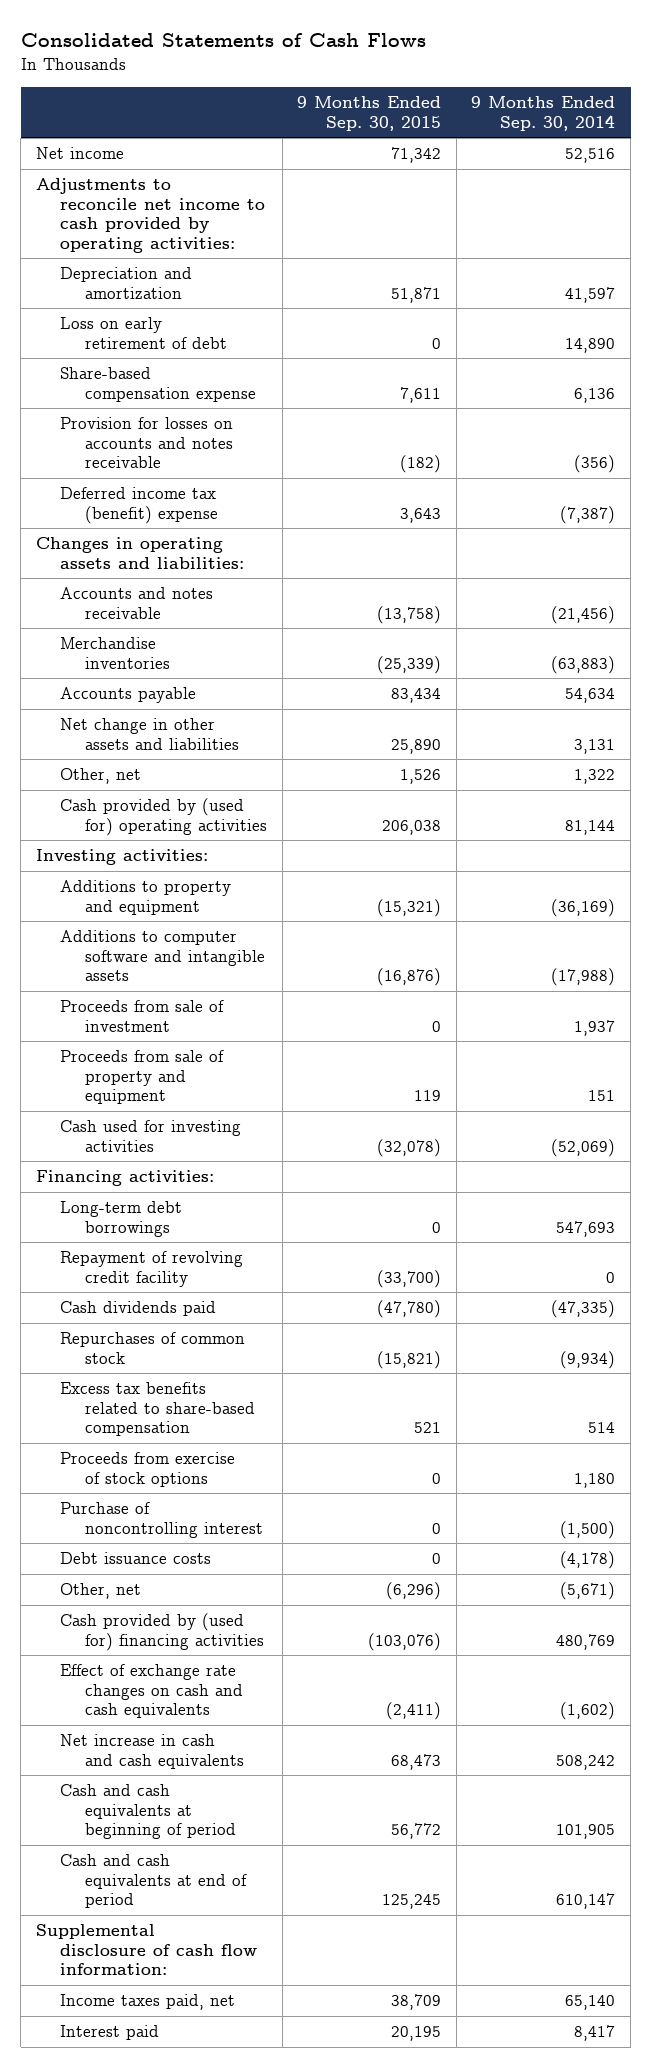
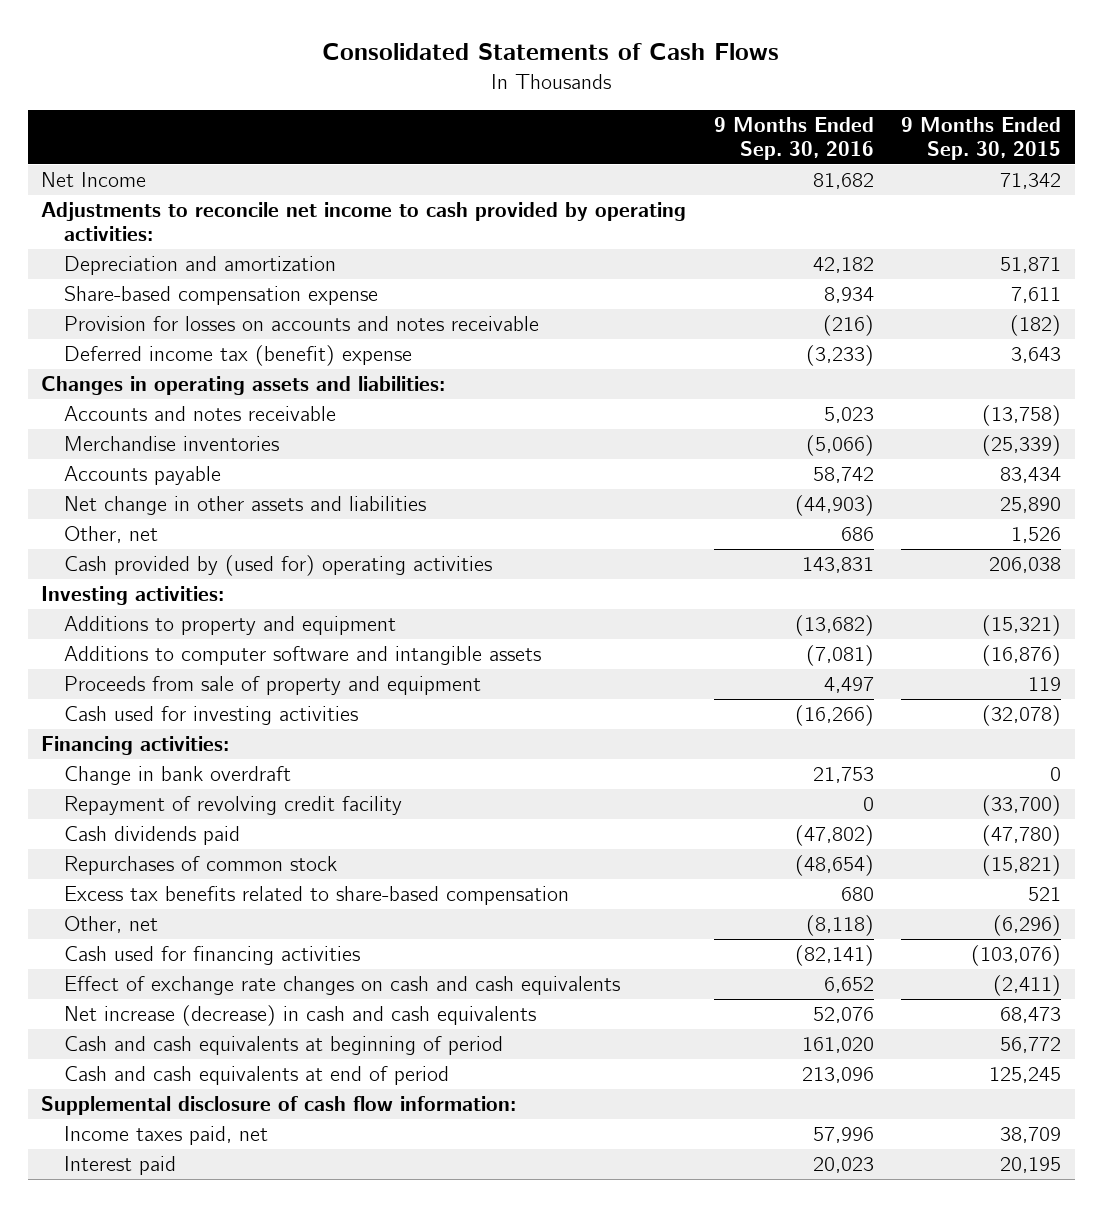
- | 9 Months Ended Sep. 30, 2015 | 9 Months Ended Sep. 30, 2014
+ | 9 Months Ended Sep. 30, 2016 | 9 Months Ended Sep. 30, 2015
- Net income | 71,342 | 52,516
+ Net Income | 81,682 | 71,342
- Loss on early retirement of debt | 0 | 14,890
- Proceeds from sale of investment | 0 | 1,937
- Long-term debt borrowings | 0 | 547,693
+ Change in bank overdraft | 21,753 | 0
- Proceeds from exercise of stock options | 0 | 1,180
- Purchase of noncontrolling interest | 0 | (1,500)
- Debt issuance costs | 0 | (4,178)
- Cash provided by (used for) financing activities | (103,076) | 480,769
+ Cash used for financing activities | (82,141) | (103,076)
- Net increase in cash and cash equivalents | 68,473 | 508,242
+ Net increase (decrease) in cash and cash equivalents | 52,076 | 68,473

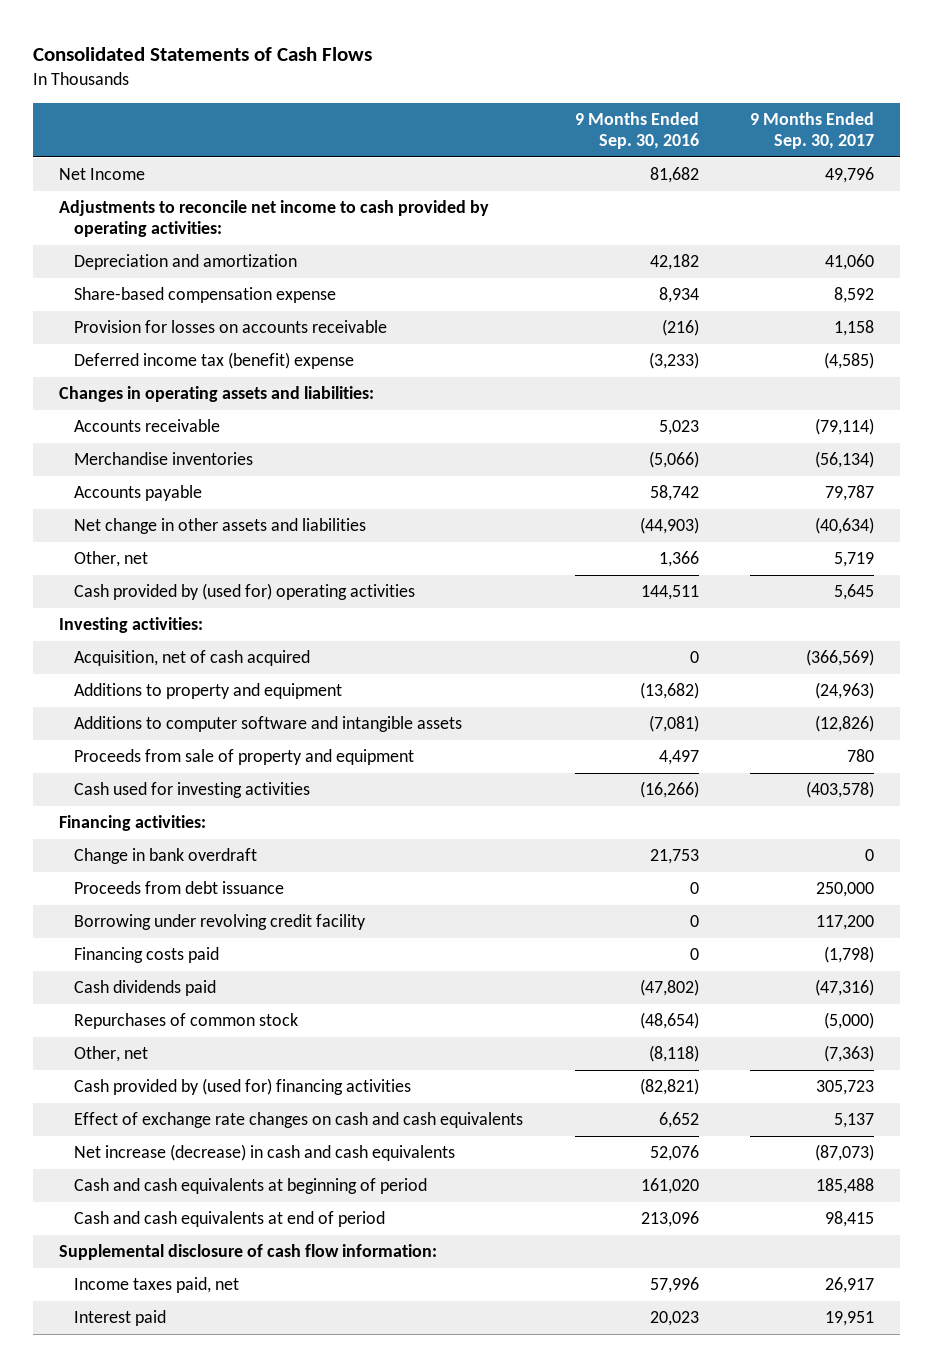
- | 9 Months Ended Sep. 30, 2016 | 9 Months Ended Sep. 30, 2015
+ | 9 Months Ended Sep. 30, 2016 | 9 Months Ended Sep. 30, 2017
- Provision for losses on accounts and notes receivable | (216) | (182)
+ Provision for losses on accounts receivable | (216) | 1,158
- Accounts and notes receivable | 5,023 | (13,758)
+ Accounts receivable | 5,023 | (79,114)
- Other, net | 686 | 1,526
- Cash provided by (used for) operating activities | 143,831 | 206,038
+ Other, net | 1,366 | 5,719
+ Cash provided by (used for) operating activities | 144,511 | 5,645
+ Acquisition, net of cash acquired | 0 | (366,569)
- Repayment of revolving credit facility | 0 | (33,700)
+ Proceeds from debt issuance | 0 | 250,000
+ Borrowing under revolving credit facility | 0 | 117,200
+ Financing costs paid | 0 | (1,798)
- Excess tax benefits related to share-based compensation | 680 | 521
- Cash used for financing activities | (82,141) | (103,076)
+ Cash provided by (used for) financing activities | (82,821) | 305,723

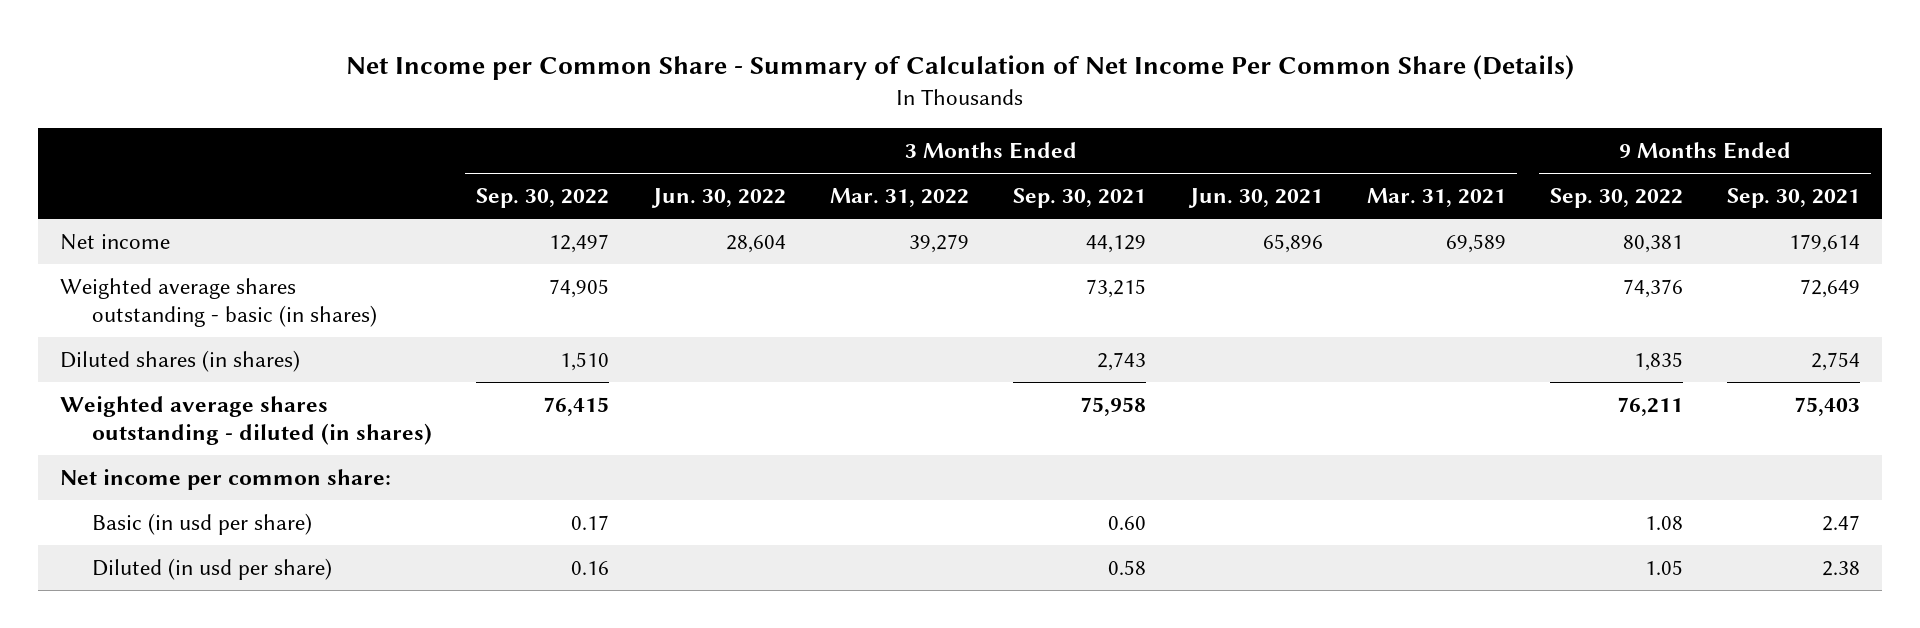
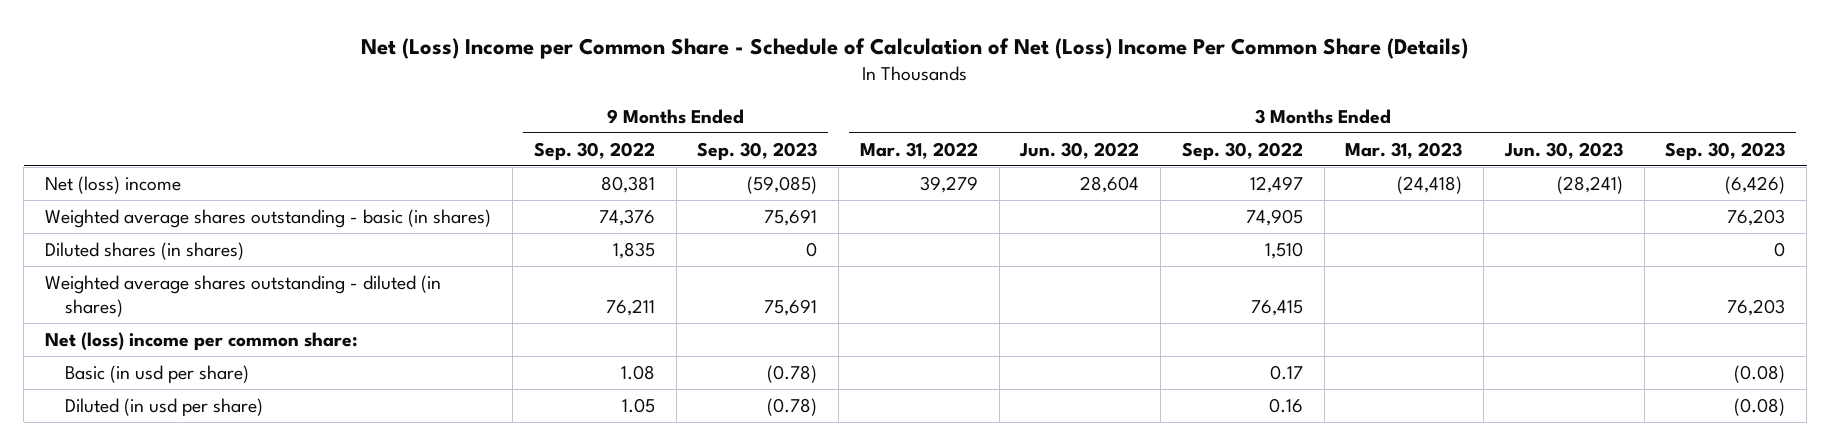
- Net Income per Common Share - Summary of Calculation of Net Income Per Common Share (Details)
+ Net (Loss) Income per Common Share - Schedule of Calculation of Net (Loss) Income Per Common Share (Details)
- | 3 Months Ended Sep. 30, 2022 | 3 Months Ended Jun. 30, 2022 | 3 Months Ended Mar. 31, 2022 | 3 Months Ended Sep. 30, 2021 | 3 Months Ended Jun. 30, 2021 | 3 Months Ended Mar. 31, 2021 | 9 Months Ended Sep. 30, 2022 | 9 Months Ended Sep. 30, 2021
+ | 9 Months Ended Sep. 30, 2022 | 9 Months Ended Sep. 30, 2023 | 3 Months Ended Mar. 31, 2022 | 3 Months Ended Jun. 30, 2022 | 3 Months Ended Sep. 30, 2022 | 3 Months Ended Mar. 31, 2023 | 3 Months Ended Jun. 30, 2023 | 3 Months Ended Sep. 30, 2023
- Net income | 12,497 | 28,604 | 39,279 | 44,129 | 65,896 | 69,589 | 80,381 | 179,614
+ Net (loss) income | 80,381 | (59,085) | 39,279 | 28,604 | 12,497 | (24,418) | (28,241) | (6,426)
- Net income per common share:
+ Net (loss) income per common share:

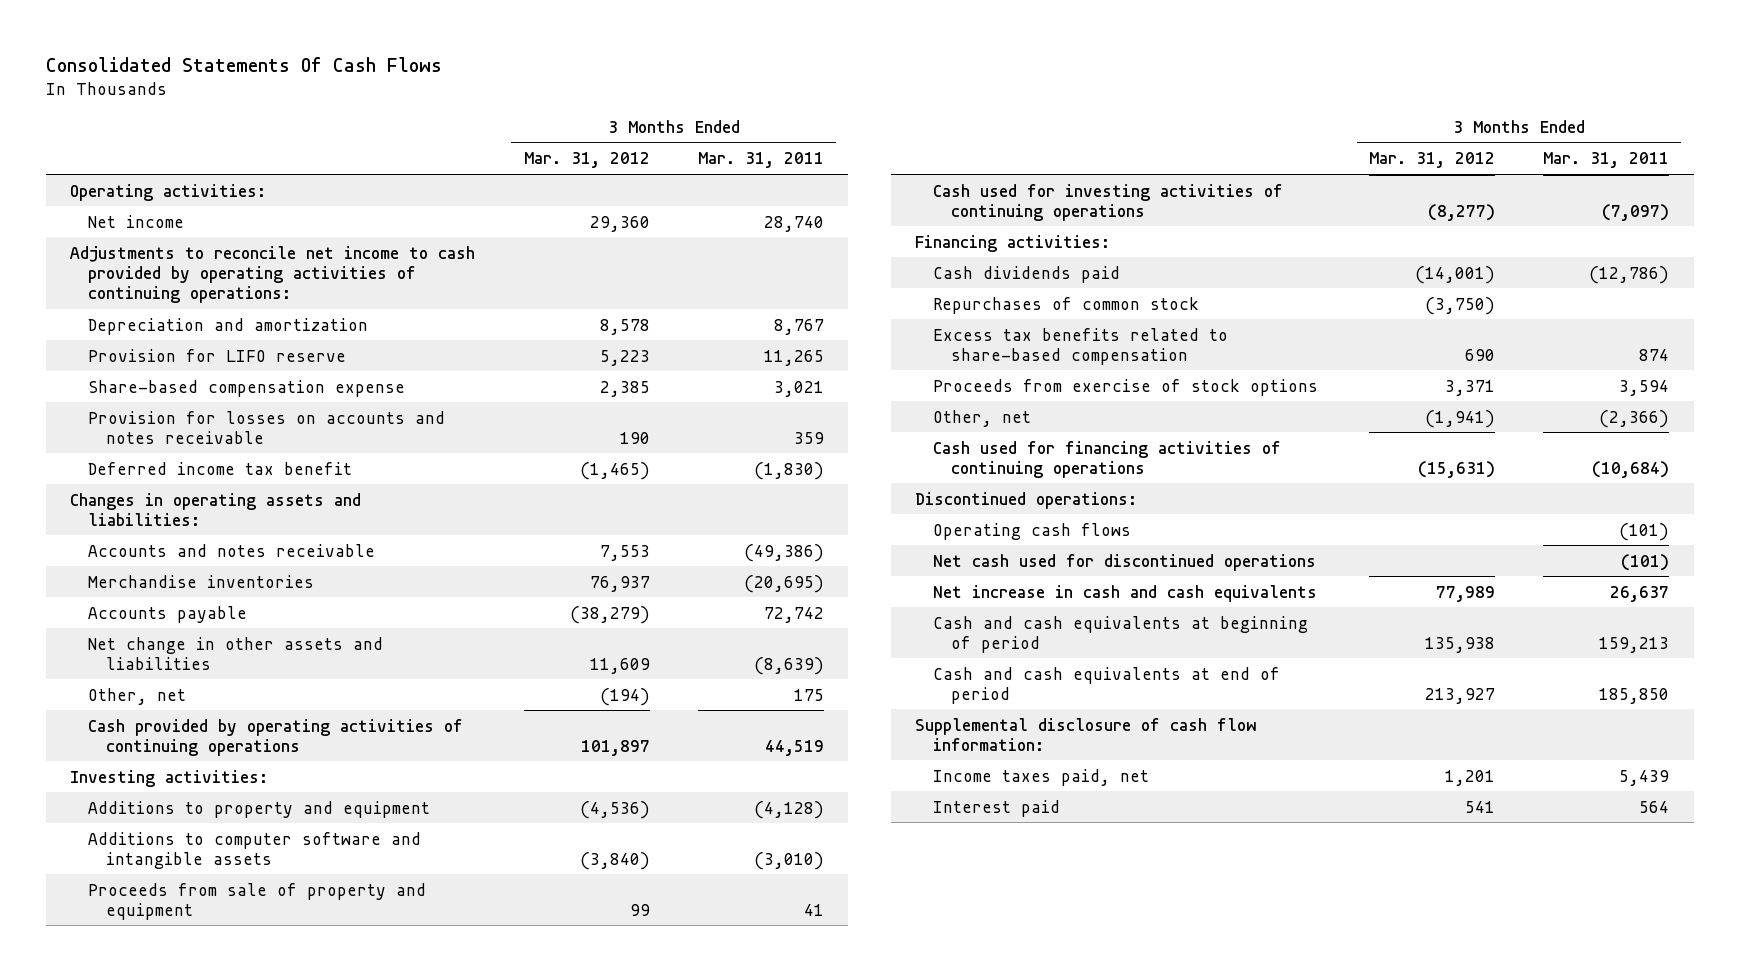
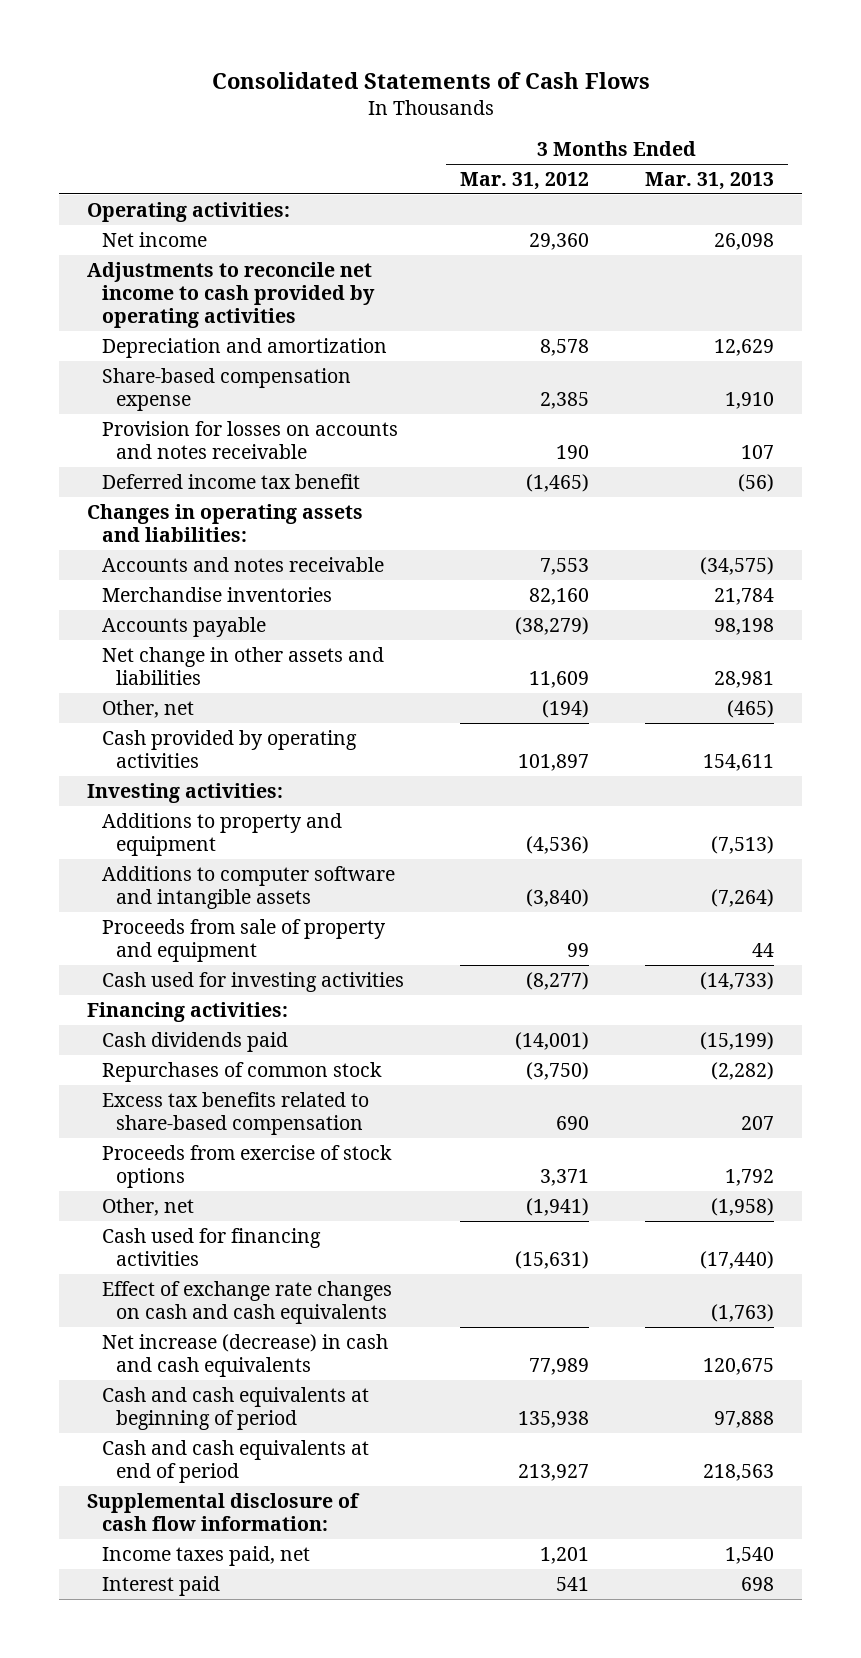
- Consolidated Statements Of Cash Flows
+ Consolidated Statements of Cash Flows
- | 3 Months Ended Mar. 31, 2012 | 3 Months Ended Mar. 31, 2011
+ | 3 Months Ended Mar. 31, 2012 | 3 Months Ended Mar. 31, 2013
- Adjustments to reconcile net income to cash provided by operating activities of continuing operations:
+ Adjustments to reconcile net income to cash provided by operating activities
- Provision for LIFO reserve | 5,223 | 11,265
- Merchandise inventories | 76,937 | (20,695)
+ Merchandise inventories | 82,160 | 21,784
- Cash provided by operating activities of continuing operations | 101,897 | 44,519
+ Cash provided by operating activities | 101,897 | 154,611
- Cash used for investing activities of continuing operations | (8,277) | (7,097)
+ Cash used for investing activities | (8,277) | (14,733)
- Cash used for financing activities of continuing operations | (15,631) | (10,684)
- Discontinued operations:
- Operating cash flows | | (101)
- Net cash used for discontinued operations | | (101)
- Net increase in cash and cash equivalents | 77,989 | 26,637
+ Cash used for financing activities | (15,631) | (17,440)
+ Effect of exchange rate changes on cash and cash equivalents | | (1,763)
+ Net increase (decrease) in cash and cash equivalents | 77,989 | 120,675

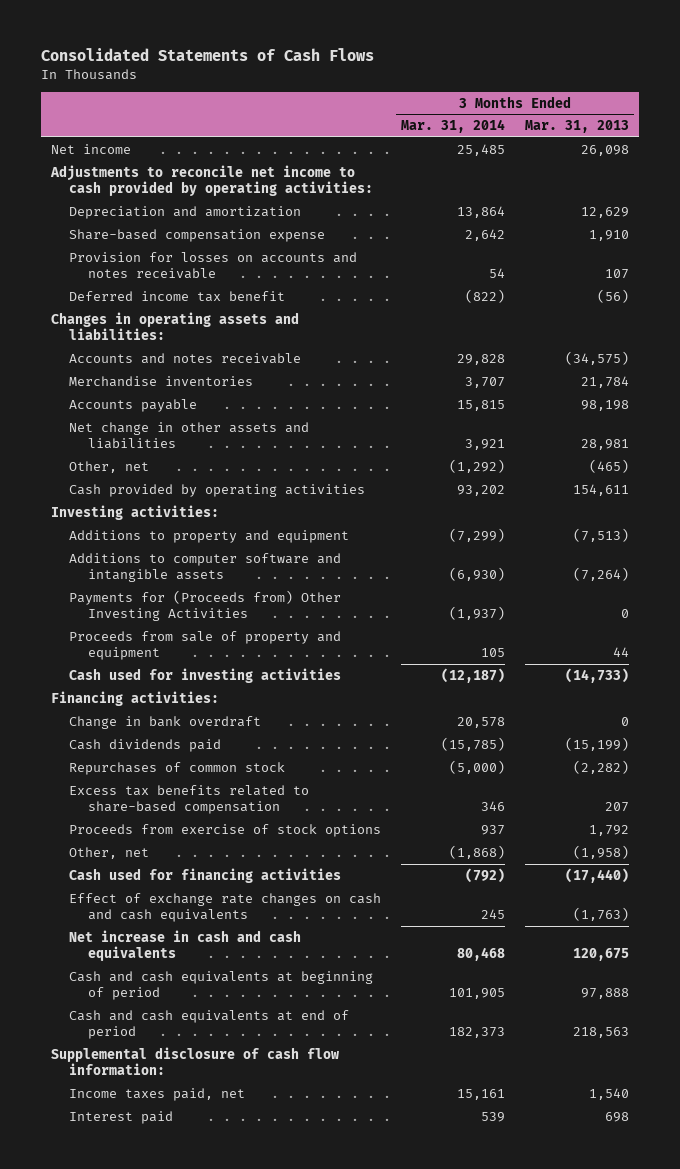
- | 3 Months Ended Mar. 31, 2012 | 3 Months Ended Mar. 31, 2013
+ | 3 Months Ended Mar. 31, 2014 | 3 Months Ended Mar. 31, 2013
- Operating activities:
- Adjustments to reconcile net income to cash provided by operating activities
+ Adjustments to reconcile net income to cash provided by operating activities:
+ Payments for (Proceeds from) Other Investing Activities | (1,937) | 0
+ Change in bank overdraft | 20,578 | 0
- Net increase (decrease) in cash and cash equivalents | 77,989 | 120,675
+ Net increase in cash and cash equivalents | 80,468 | 120,675

